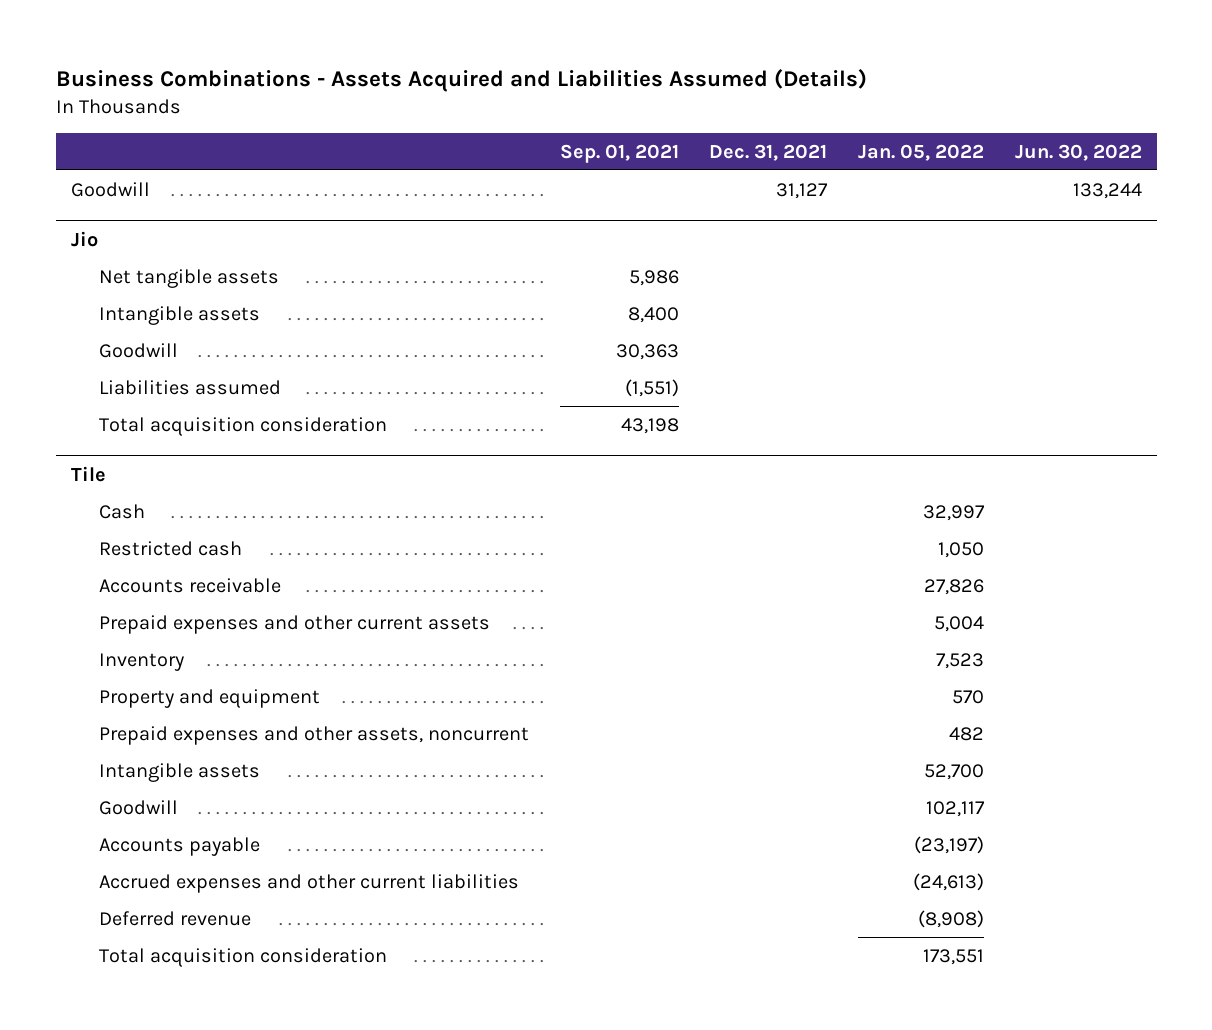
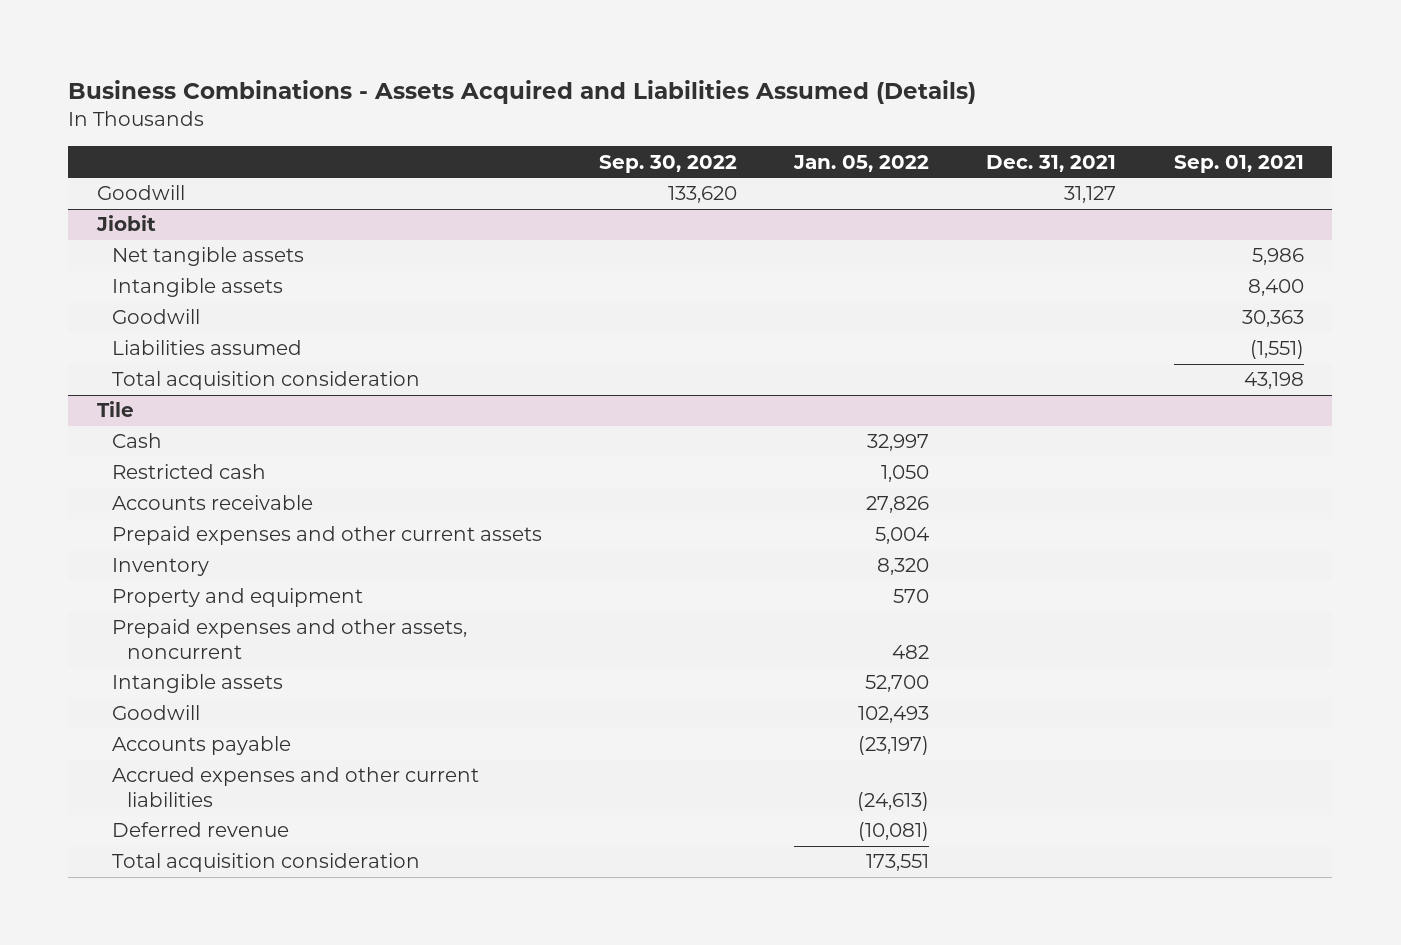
- | Sep. 01, 2021 | Dec. 31, 2021 | Jan. 05, 2022 | Jun. 30, 2022
+ | Sep. 30, 2022 | Jan. 05, 2022 | Dec. 31, 2021 | Sep. 01, 2021
- Jio
+ Jiobit
@ Tile
- Inventory | | | 7,523 |
+ Inventory | | 8,320 | |
- Goodwill | | | 102,117 |
+ Goodwill | | 102,493 | |
- Deferred revenue | | | (8,908) |
+ Deferred revenue | | (10,081) | |

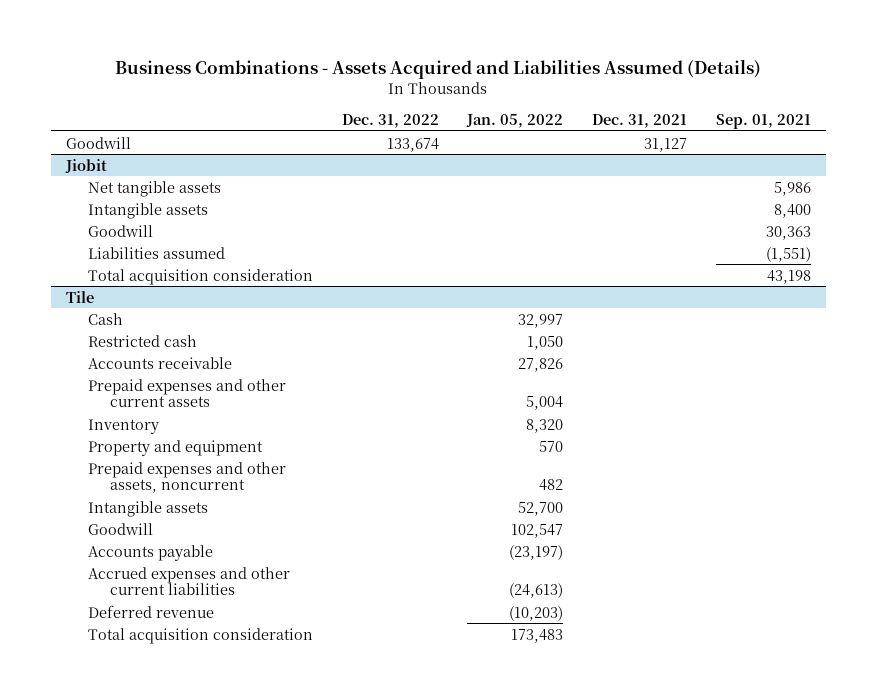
- | Sep. 30, 2022 | Jan. 05, 2022 | Dec. 31, 2021 | Sep. 01, 2021
+ | Dec. 31, 2022 | Jan. 05, 2022 | Dec. 31, 2021 | Sep. 01, 2021
@ Tile
- Goodwill | | 102,493 | |
+ Goodwill | | 102,547 | |
- Deferred revenue | | (10,081) | |
- Total acquisition consideration | | 173,551 | |
+ Deferred revenue | | (10,203) | |
+ Total acquisition consideration | | 173,483 | |

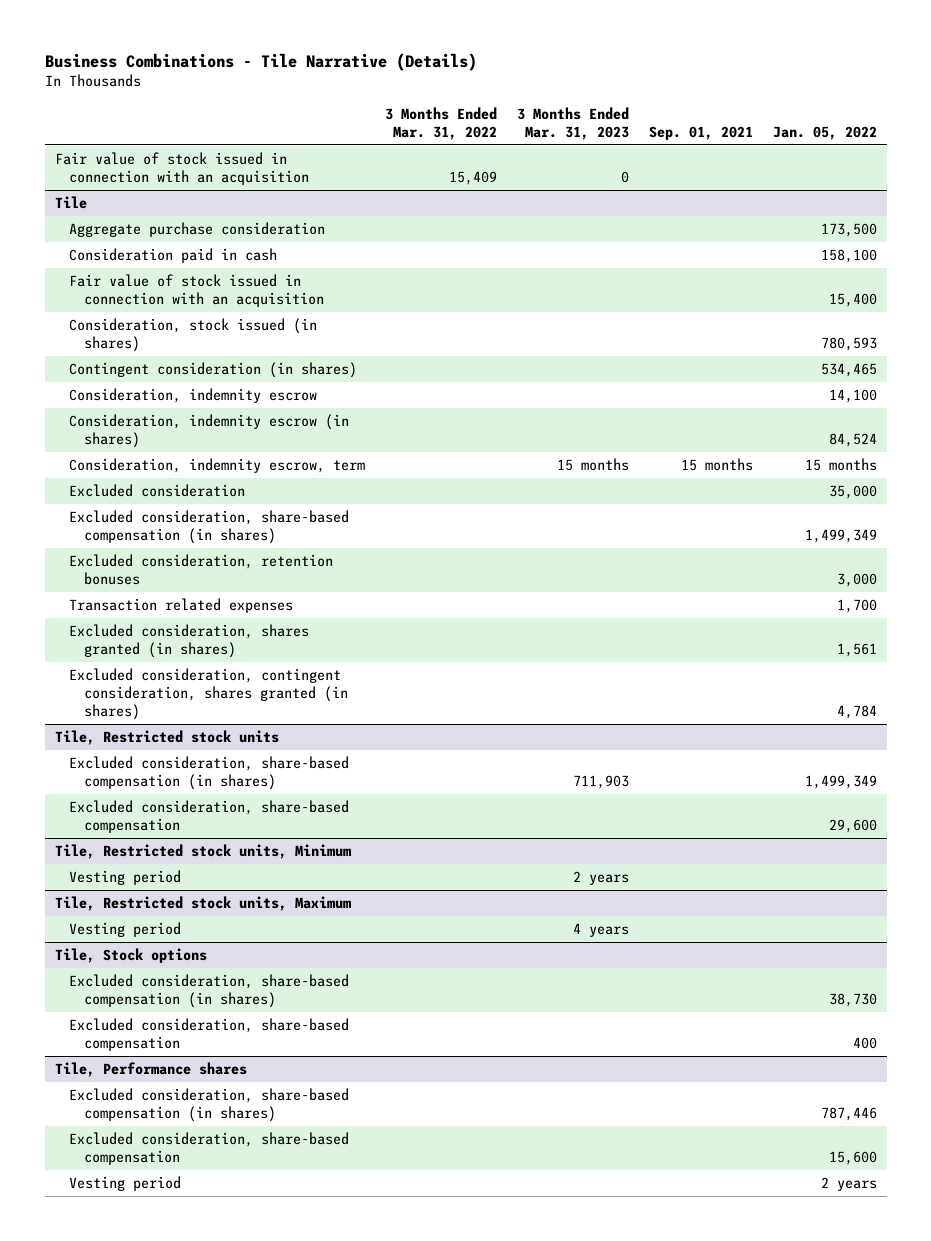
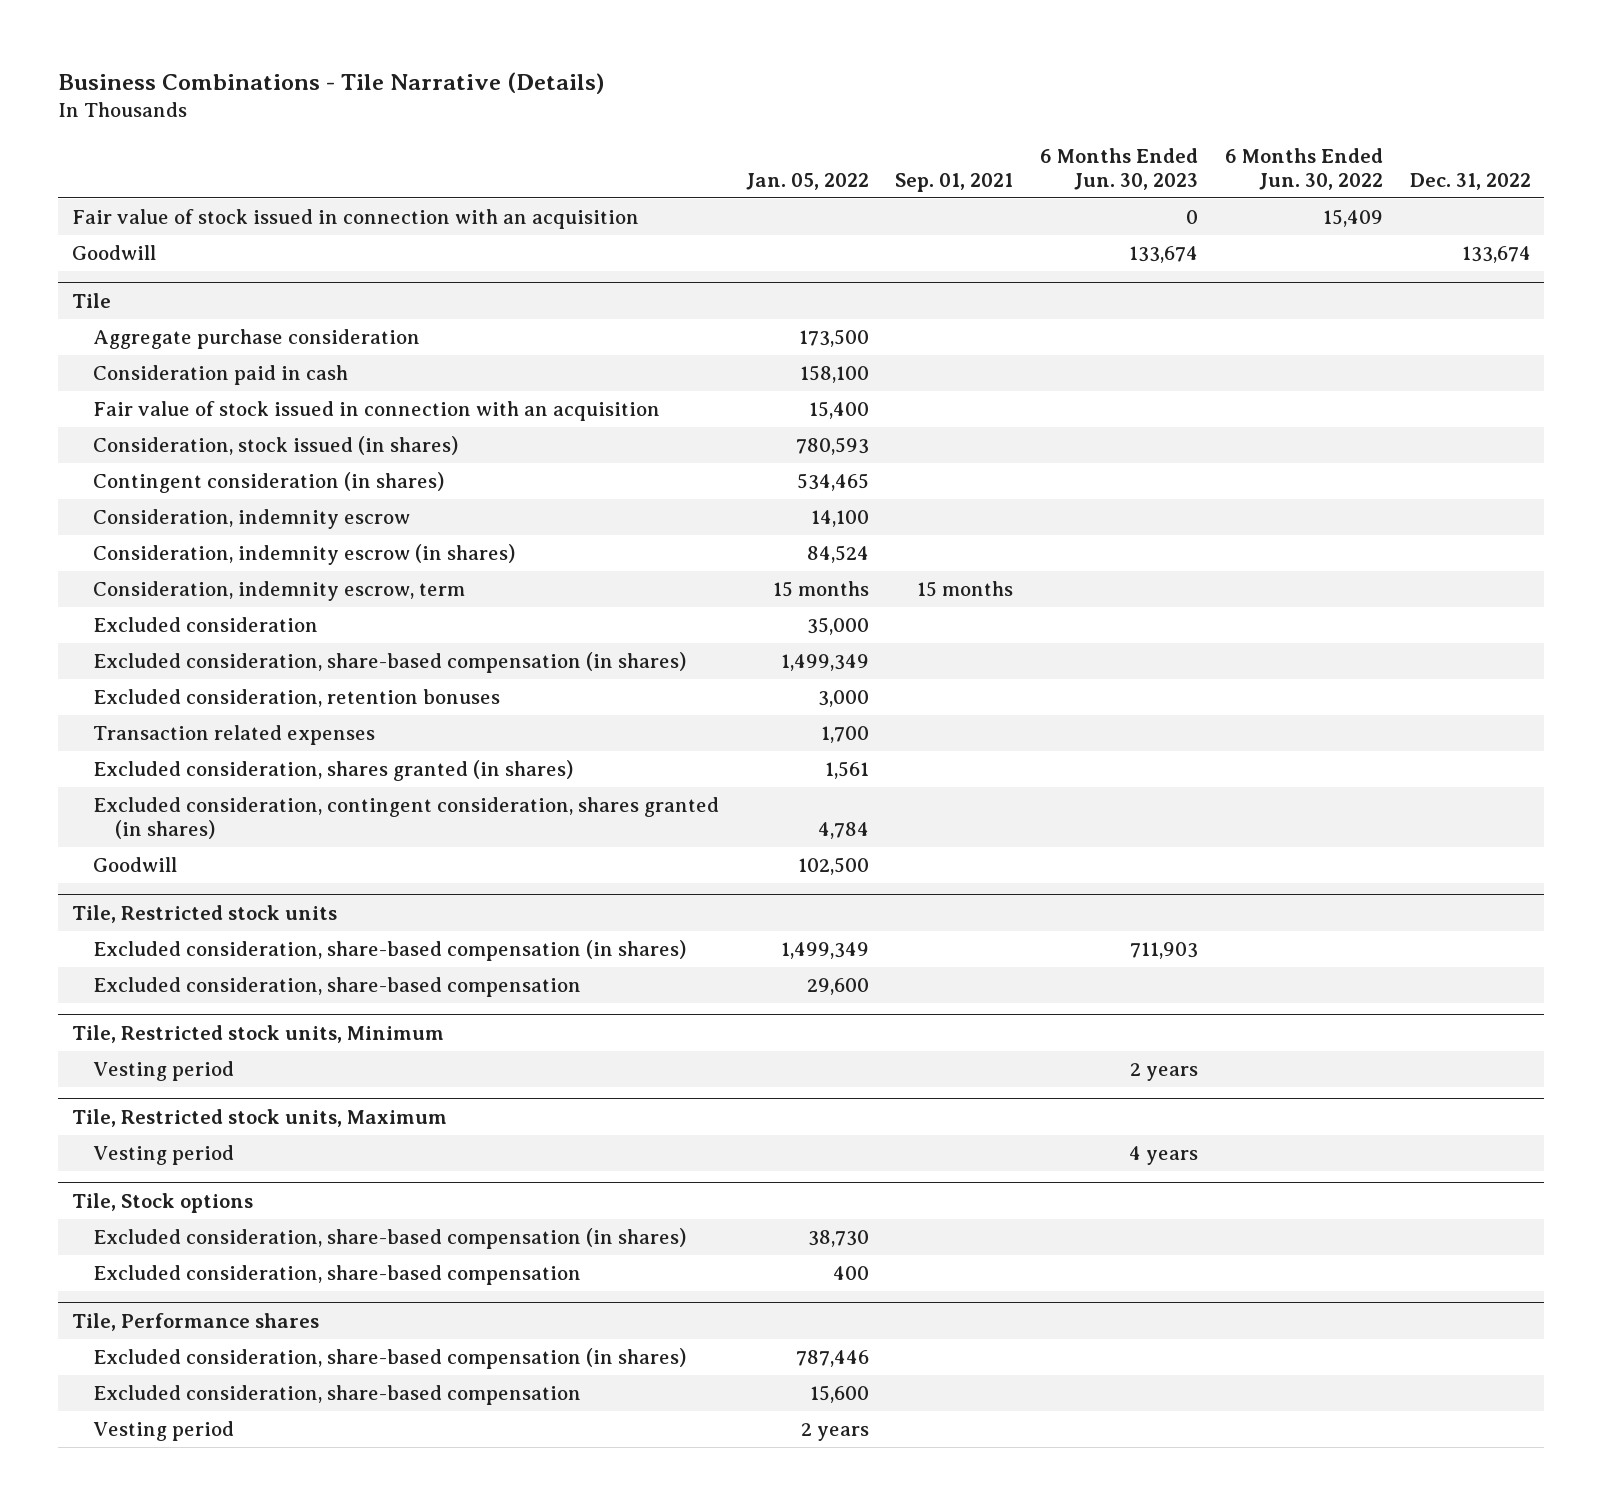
- | 3 Months Ended Mar. 31, 2022 | 3 Months Ended Mar. 31, 2023 | Sep. 01, 2021 | Jan. 05, 2022
+ | Jan. 05, 2022 | Sep. 01, 2021 | 6 Months Ended Jun. 30, 2023 | 6 Months Ended Jun. 30, 2022 | Dec. 31, 2022
+ Goodwill | | | 133,674 | | 133,674
@ Tile
+ Goodwill | 102,500 | | | |

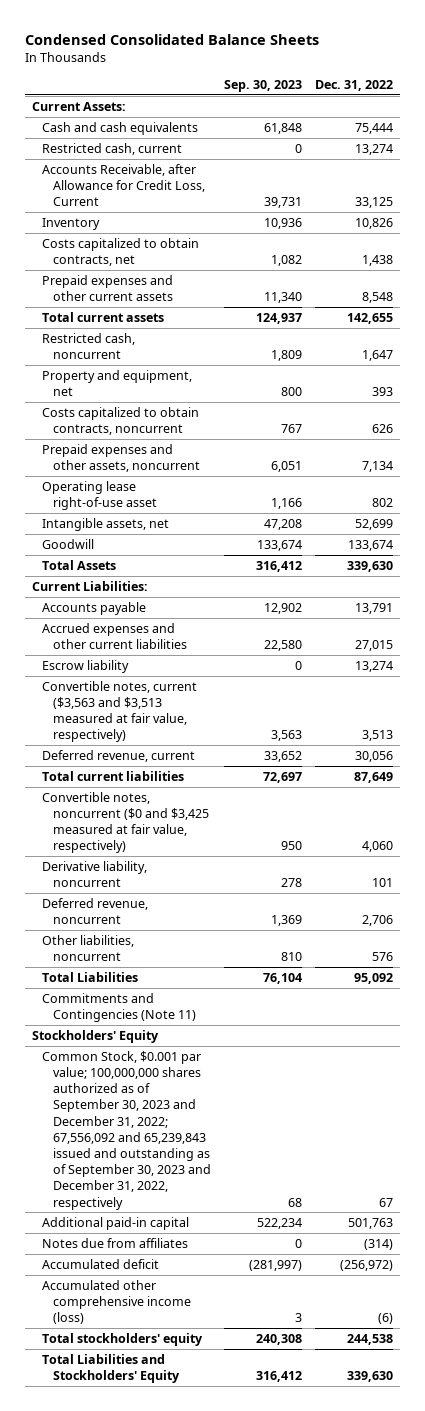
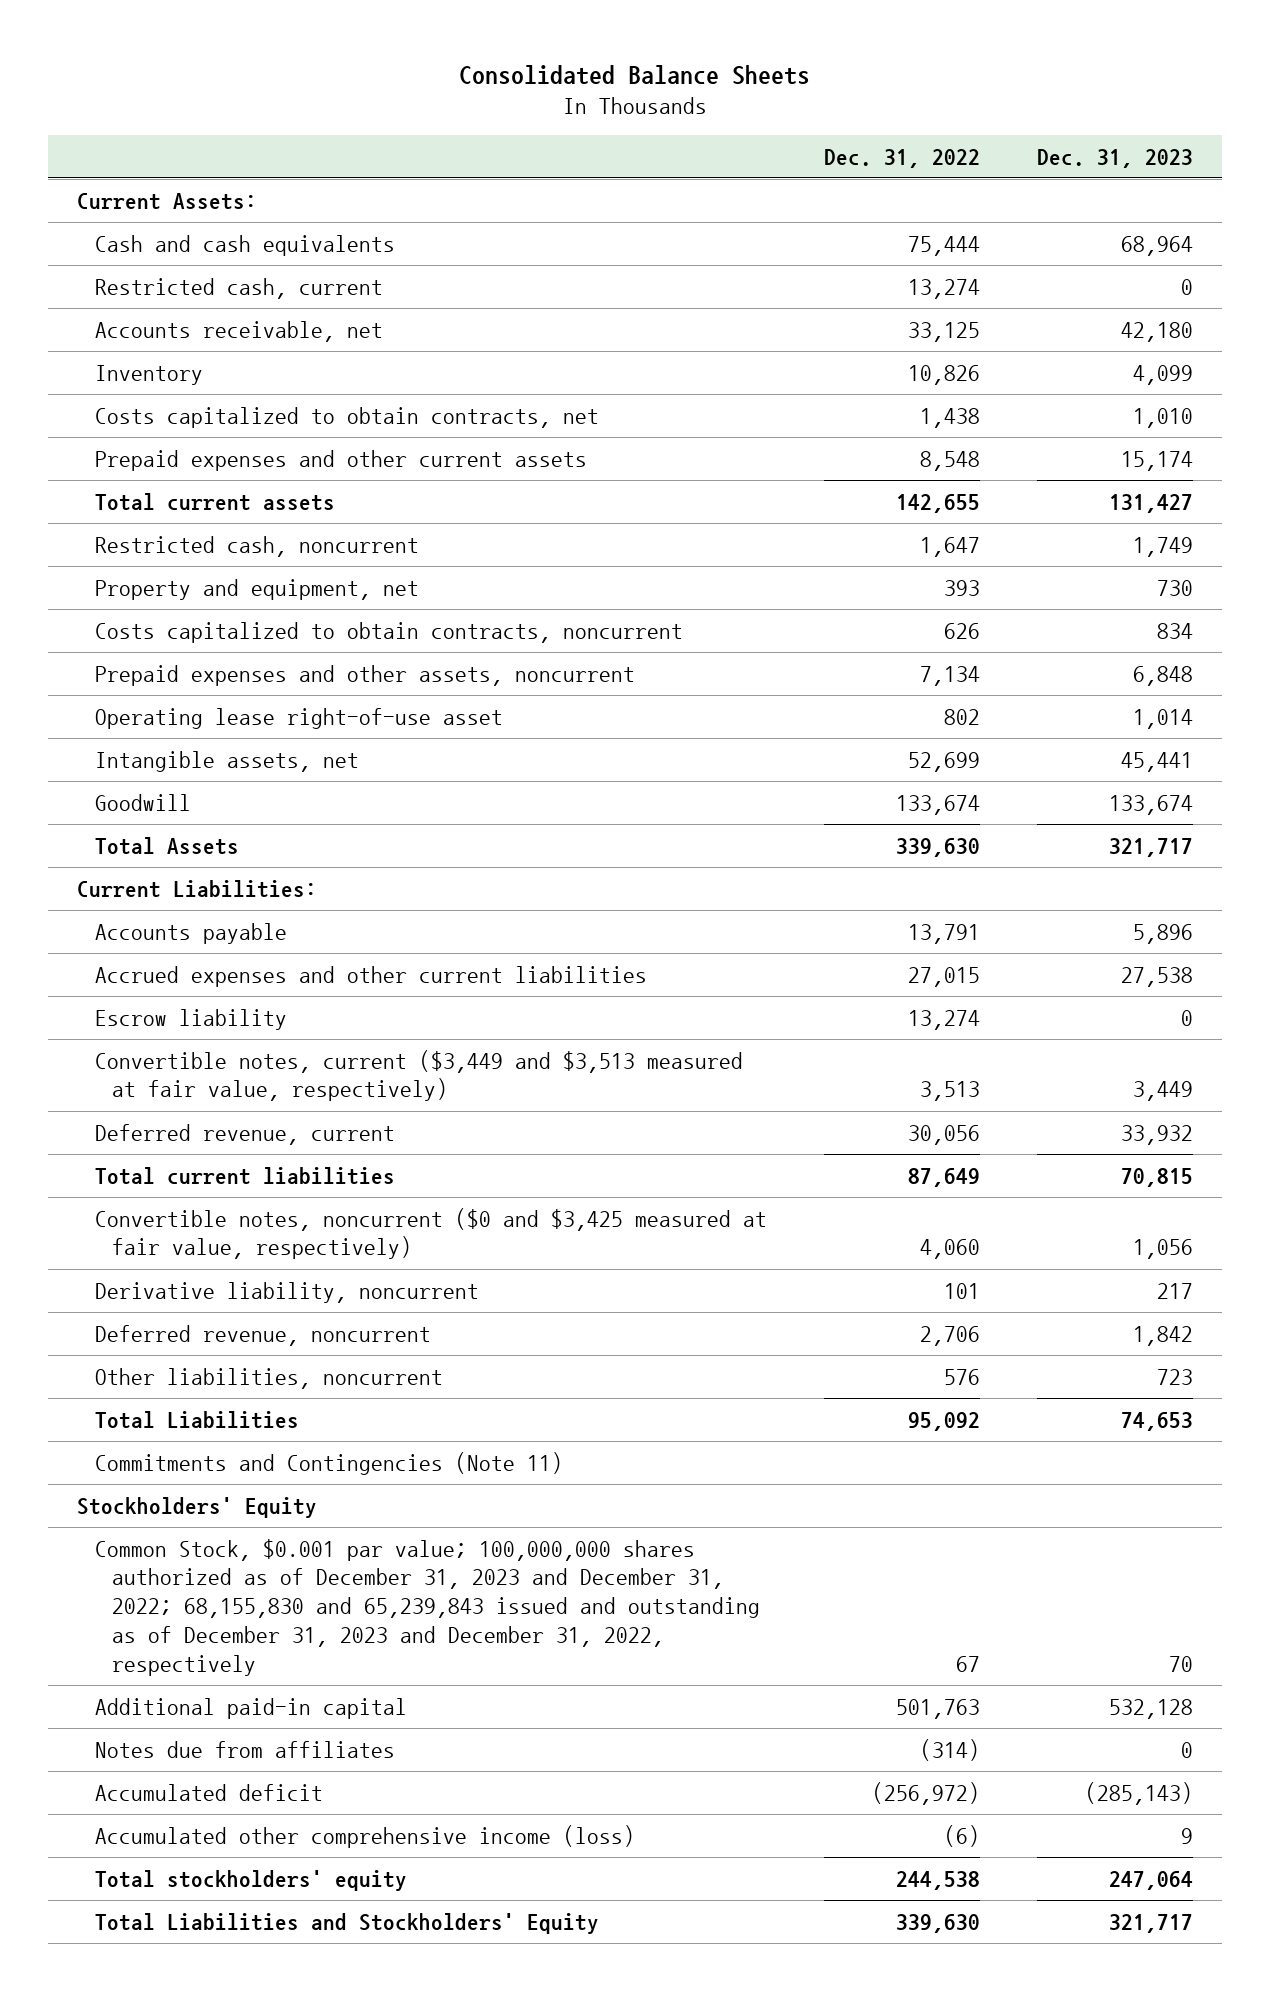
- Condensed Consolidated Balance Sheets
+ Consolidated Balance Sheets
- | Sep. 30, 2023 | Dec. 31, 2022
+ | Dec. 31, 2022 | Dec. 31, 2023
- Accounts Receivable, after Allowance for Credit Loss, Current | 39,731 | 33,125
+ Accounts receivable, net | 33,125 | 42,180
- Convertible notes, current ($3,563 and $3,513 measured at fair value, respectively) | 3,563 | 3,513
+ Convertible notes, current ($3,449 and $3,513 measured at fair value, respectively) | 3,513 | 3,449
- Common Stock, $0.001 par value; 100,000,000 shares authorized as of September 30, 2023 and December 31, 2022; 67,556,092 and 65,239,843 issued and outstanding as of September 30, 2023 and December 31, 2022, respectively | 68 | 67
+ Common Stock, $0.001 par value; 100,000,000 shares authorized as of December 31, 2023 and December 31, 2022; 68,155,830 and 65,239,843 issued and outstanding as of December 31, 2023 and December 31, 2022, respectively | 67 | 70

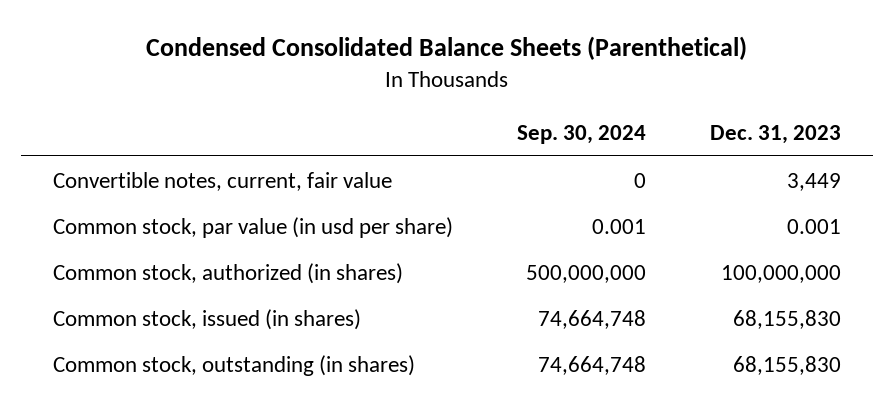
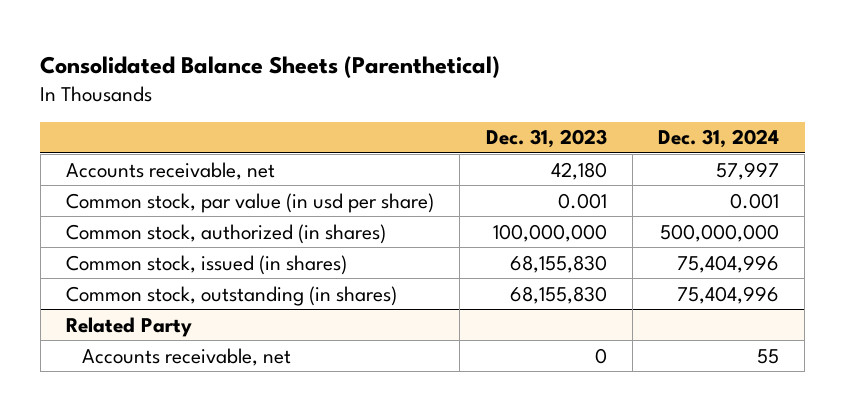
- Condensed Consolidated Balance Sheets (Parenthetical)
+ Consolidated Balance Sheets (Parenthetical)
- | Sep. 30, 2024 | Dec. 31, 2023
+ | Dec. 31, 2023 | Dec. 31, 2024
- Convertible notes, current, fair value | 0 | 3,449
+ Accounts receivable, net | 42,180 | 57,997
+ Related Party
+ Accounts receivable, net | 0 | 55

